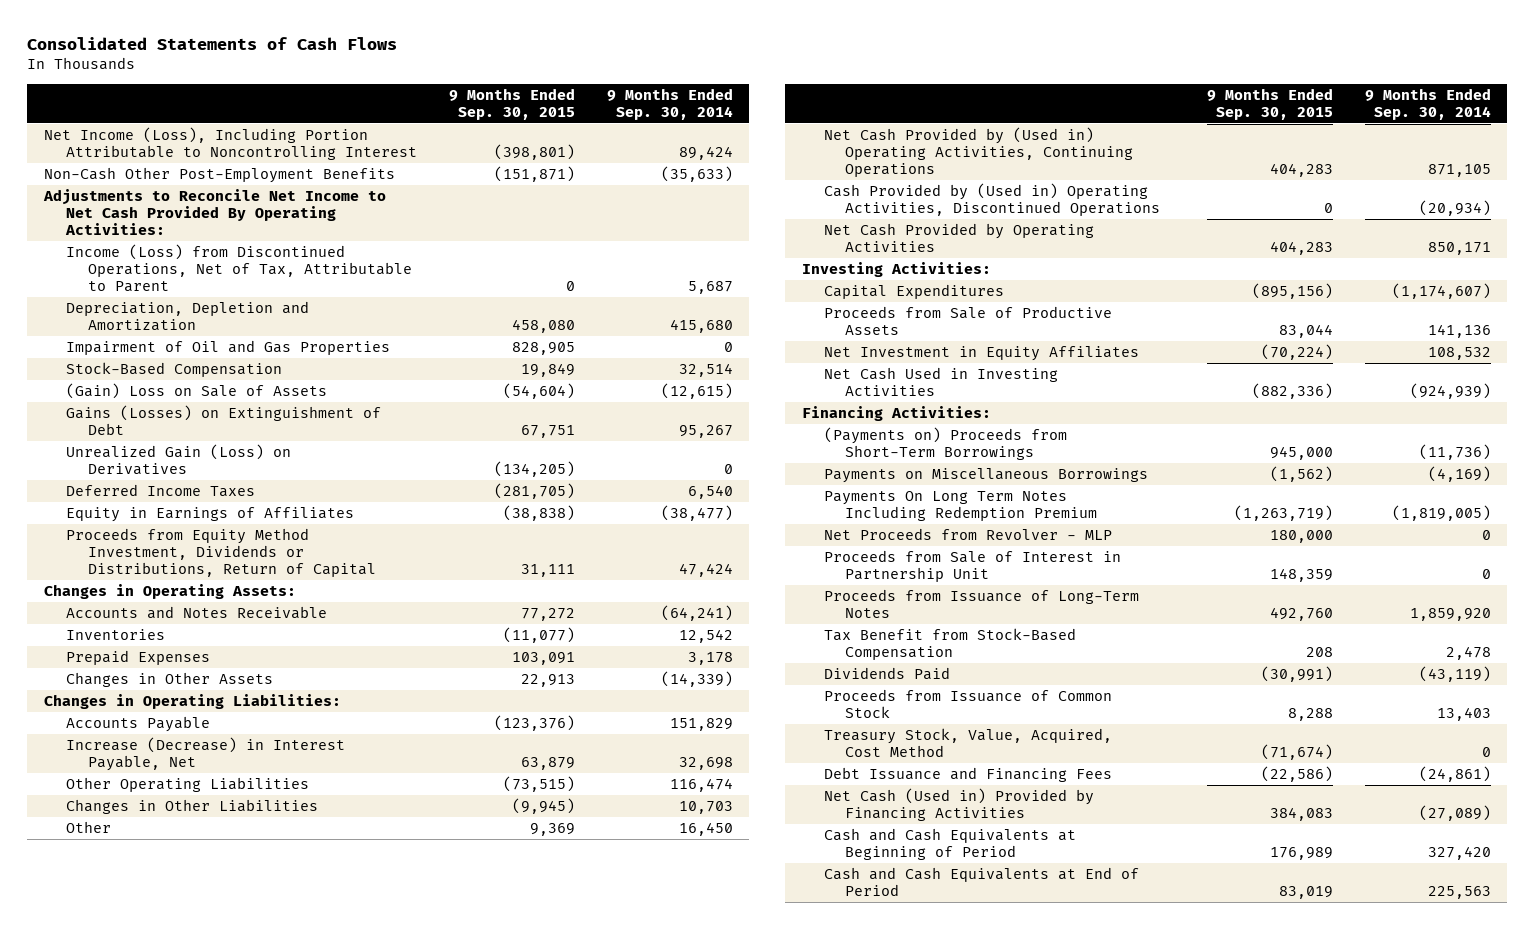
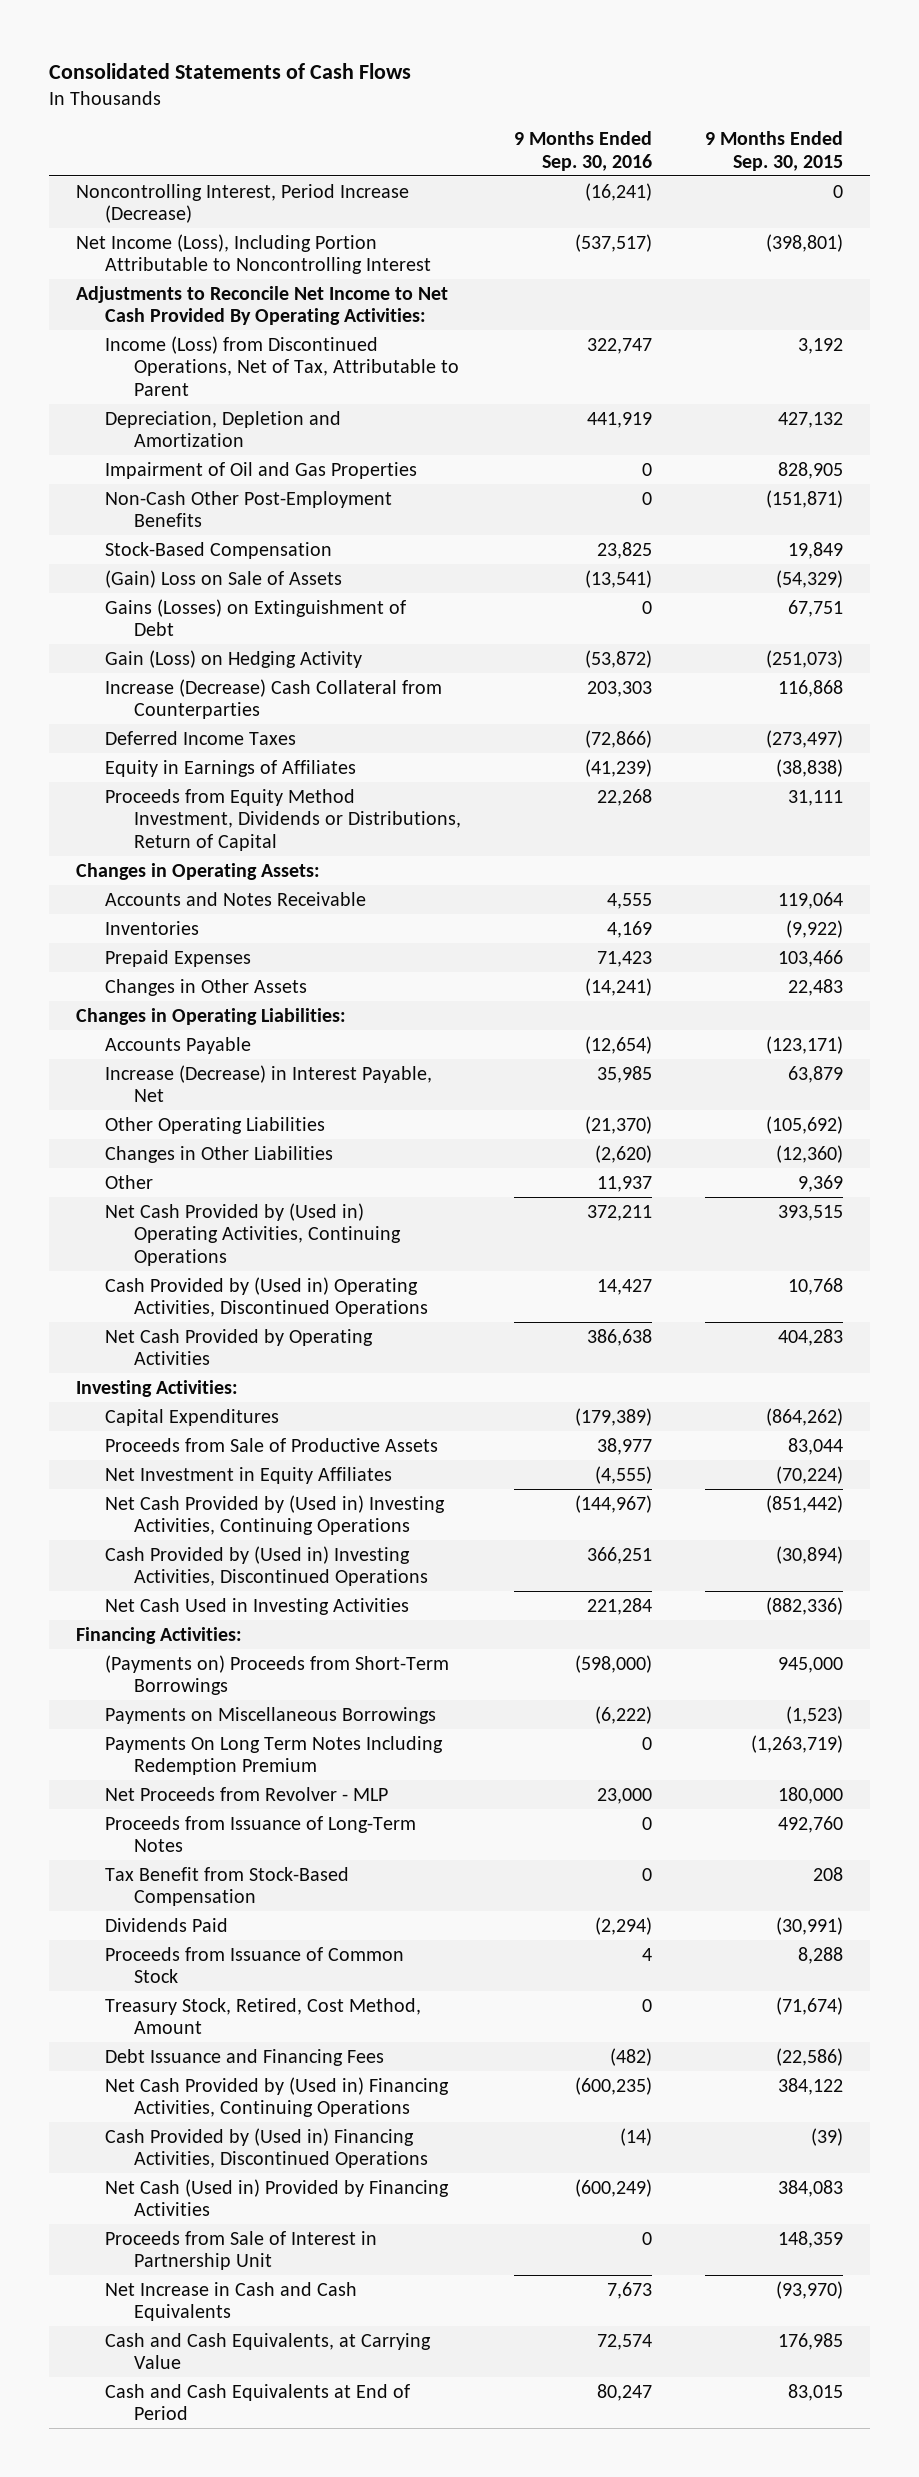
- | 9 Months Ended Sep. 30, 2015 | 9 Months Ended Sep. 30, 2014
+ | 9 Months Ended Sep. 30, 2016 | 9 Months Ended Sep. 30, 2015
+ Noncontrolling Interest, Period Increase (Decrease) | (16,241) | 0
- Income (Loss) from Discontinued Operations, Net of Tax, Attributable to Parent | 0 | 5,687
- Depreciation, Depletion and Amortization | 458,080 | 415,680
+ Income (Loss) from Discontinued Operations, Net of Tax, Attributable to Parent | 322,747 | 3,192
+ Depreciation, Depletion and Amortization | 441,919 | 427,132
moved down: Non-Cash Other Post-Employment Benefits | 0 | (151,871)
- (Gain) Loss on Sale of Assets | (54,604) | (12,615)
+ (Gain) Loss on Sale of Assets | (13,541) | (54,329)
- Unrealized Gain (Loss) on Derivatives | (134,205) | 0
- Deferred Income Taxes | (281,705) | 6,540
+ Gain (Loss) on Hedging Activity | (53,872) | (251,073)
+ Increase (Decrease) Cash Collateral from Counterparties | 203,303 | 116,868
+ Deferred Income Taxes | (72,866) | (273,497)
- Accounts and Notes Receivable | 77,272 | (64,241)
- Inventories | (11,077) | 12,542
- Prepaid Expenses | 103,091 | 3,178
- Changes in Other Assets | 22,913 | (14,339)
+ Accounts and Notes Receivable | 4,555 | 119,064
+ Inventories | 4,169 | (9,922)
+ Prepaid Expenses | 71,423 | 103,466
+ Changes in Other Assets | (14,241) | 22,483
- Accounts Payable | (123,376) | 151,829
+ Accounts Payable | (12,654) | (123,171)
- Other Operating Liabilities | (73,515) | 116,474
- Changes in Other Liabilities | (9,945) | 10,703
+ Other Operating Liabilities | (21,370) | (105,692)
+ Changes in Other Liabilities | (2,620) | (12,360)
- Net Cash Provided by (Used in) Operating Activities, Continuing Operations | 404,283 | 871,105
- Cash Provided by (Used in) Operating Activities, Discontinued Operations | 0 | (20,934)
+ Net Cash Provided by (Used in) Operating Activities, Continuing Operations | 372,211 | 393,515
+ Cash Provided by (Used in) Operating Activities, Discontinued Operations | 14,427 | 10,768
- Capital Expenditures | (895,156) | (1,174,607)
+ Capital Expenditures | (179,389) | (864,262)
+ Net Cash Provided by (Used in) Investing Activities, Continuing Operations | (144,967) | (851,442)
+ Cash Provided by (Used in) Investing Activities, Discontinued Operations | 366,251 | (30,894)
- Payments on Miscellaneous Borrowings | (1,562) | (4,169)
+ Payments on Miscellaneous Borrowings | (6,222) | (1,523)
- Treasury Stock, Value, Acquired, Cost Method | (71,674) | 0
+ Treasury Stock, Retired, Cost Method, Amount | 0 | (71,674)
+ Net Cash Provided by (Used in) Financing Activities, Continuing Operations | (600,235) | 384,122
+ Cash Provided by (Used in) Financing Activities, Discontinued Operations | (14) | (39)
- Cash and Cash Equivalents at Beginning of Period | 176,989 | 327,420
- Cash and Cash Equivalents at End of Period | 83,019 | 225,563
moved down: Proceeds from Sale of Interest in Partnership Unit | 0 | 148,359
+ Net Increase in Cash and Cash Equivalents | 7,673 | (93,970)
+ Cash and Cash Equivalents, at Carrying Value | 72,574 | 176,985
+ Cash and Cash Equivalents at End of Period | 80,247 | 83,015

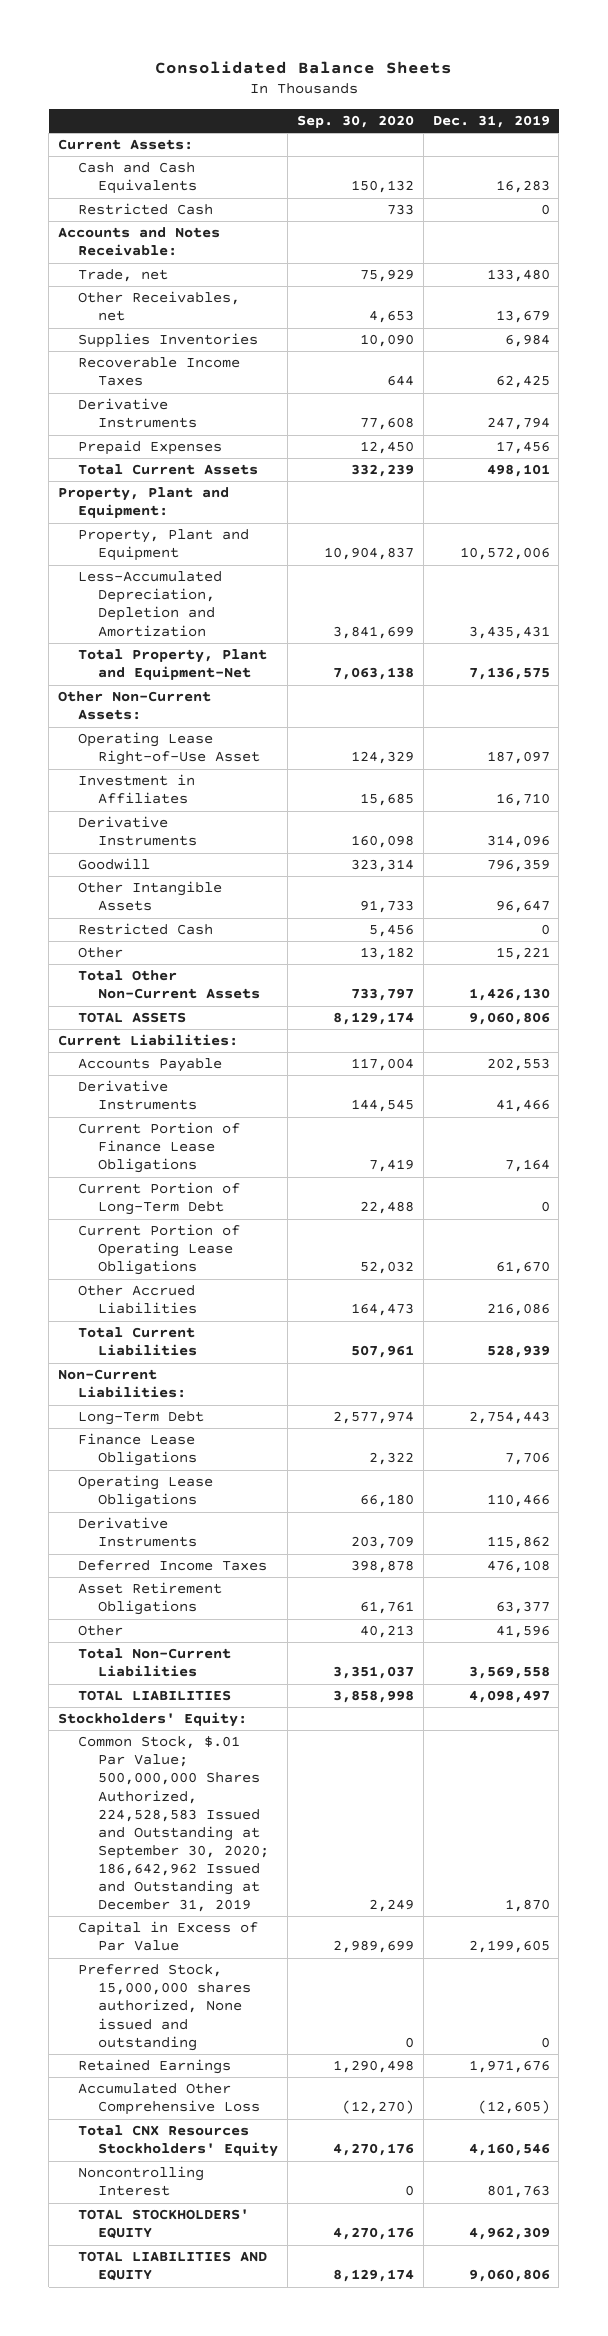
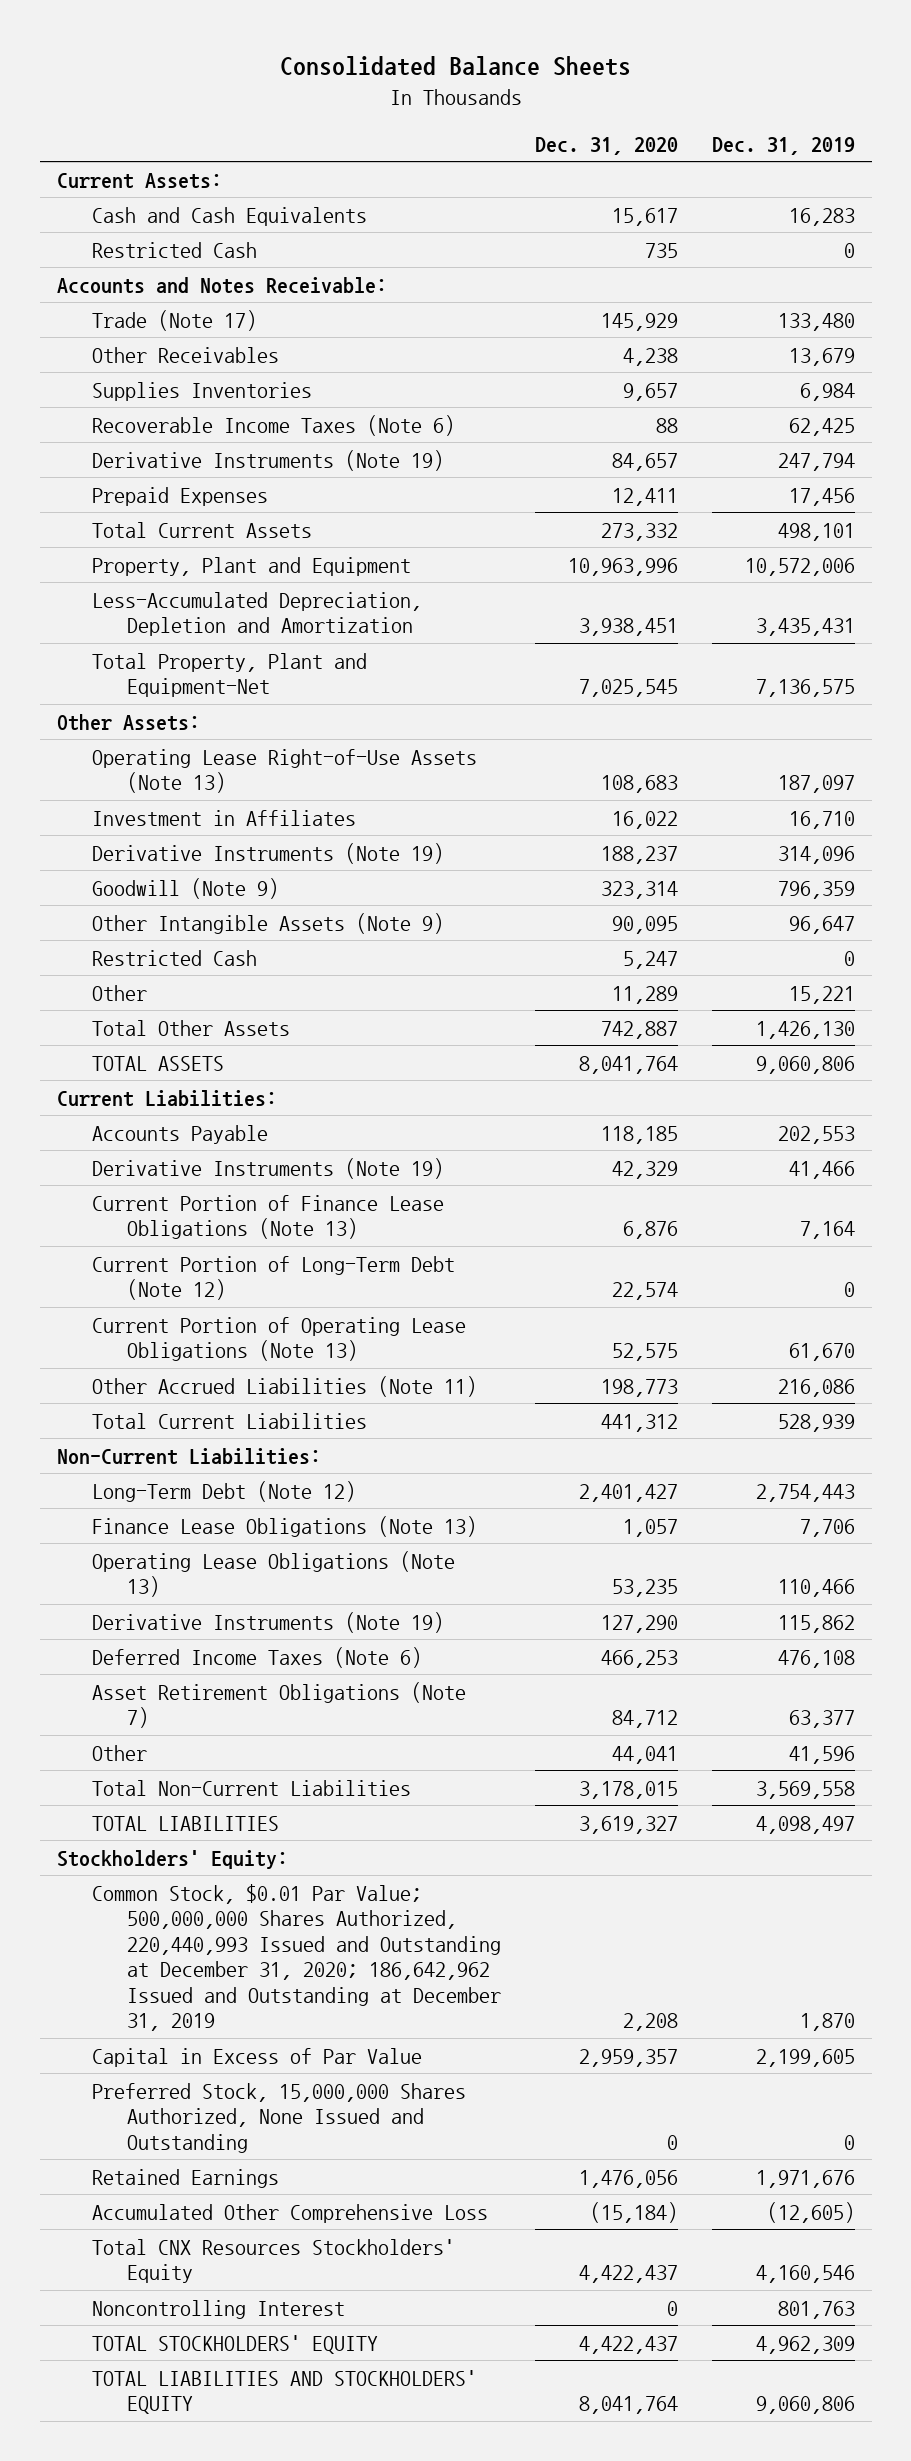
- | Sep. 30, 2020 | Dec. 31, 2019
+ | Dec. 31, 2020 | Dec. 31, 2019
- Trade, net | 75,929 | 133,480
- Other Receivables, net | 4,653 | 13,679
+ Trade (Note 17) | 145,929 | 133,480
+ Other Receivables | 4,238 | 13,679
- Recoverable Income Taxes | 644 | 62,425
- Derivative Instruments | 77,608 | 247,794
+ Recoverable Income Taxes (Note 6) | 88 | 62,425
+ Derivative Instruments (Note 19) | 84,657 | 247,794
- Property, Plant and Equipment:
- Other Non-Current Assets:
- Operating Lease Right-of-Use Asset | 124,329 | 187,097
+ Other Assets:
+ Operating Lease Right-of-Use Assets (Note 13) | 108,683 | 187,097
- Derivative Instruments | 160,098 | 314,096
- Goodwill | 323,314 | 796,359
- Other Intangible Assets | 91,733 | 96,647
+ Derivative Instruments (Note 19) | 188,237 | 314,096
+ Goodwill (Note 9) | 323,314 | 796,359
+ Other Intangible Assets (Note 9) | 90,095 | 96,647
- Total Other Non-Current Assets | 733,797 | 1,426,130
+ Total Other Assets | 742,887 | 1,426,130
- Derivative Instruments | 144,545 | 41,466
- Current Portion of Finance Lease Obligations | 7,419 | 7,164
- Current Portion of Long-Term Debt | 22,488 | 0
- Current Portion of Operating Lease Obligations | 52,032 | 61,670
- Other Accrued Liabilities | 164,473 | 216,086
+ Derivative Instruments (Note 19) | 42,329 | 41,466
+ Current Portion of Finance Lease Obligations (Note 13) | 6,876 | 7,164
+ Current Portion of Long-Term Debt (Note 12) | 22,574 | 0
+ Current Portion of Operating Lease Obligations (Note 13) | 52,575 | 61,670
+ Other Accrued Liabilities (Note 11) | 198,773 | 216,086
- Long-Term Debt | 2,577,974 | 2,754,443
- Finance Lease Obligations | 2,322 | 7,706
- Operating Lease Obligations | 66,180 | 110,466
- Derivative Instruments | 203,709 | 115,862
- Deferred Income Taxes | 398,878 | 476,108
- Asset Retirement Obligations | 61,761 | 63,377
+ Long-Term Debt (Note 12) | 2,401,427 | 2,754,443
+ Finance Lease Obligations (Note 13) | 1,057 | 7,706
+ Operating Lease Obligations (Note 13) | 53,235 | 110,466
+ Derivative Instruments (Note 19) | 127,290 | 115,862
+ Deferred Income Taxes (Note 6) | 466,253 | 476,108
+ Asset Retirement Obligations (Note 7) | 84,712 | 63,377
- Common Stock, $.01 Par Value; 500,000,000 Shares Authorized, 224,528,583 Issued and Outstanding at September 30, 2020; 186,642,962 Issued and Outstanding at December 31, 2019 | 2,249 | 1,870
+ Common Stock, $0.01 Par Value; 500,000,000 Shares Authorized, 220,440,993 Issued and Outstanding at December 31, 2020; 186,642,962 Issued and Outstanding at December 31, 2019 | 2,208 | 1,870
- Preferred Stock, 15,000,000 shares authorized, None issued and outstanding | 0 | 0
+ Preferred Stock, 15,000,000 Shares Authorized, None Issued and Outstanding | 0 | 0
- TOTAL LIABILITIES AND EQUITY | 8,129,174 | 9,060,806
+ TOTAL LIABILITIES AND STOCKHOLDERS' EQUITY | 8,041,764 | 9,060,806

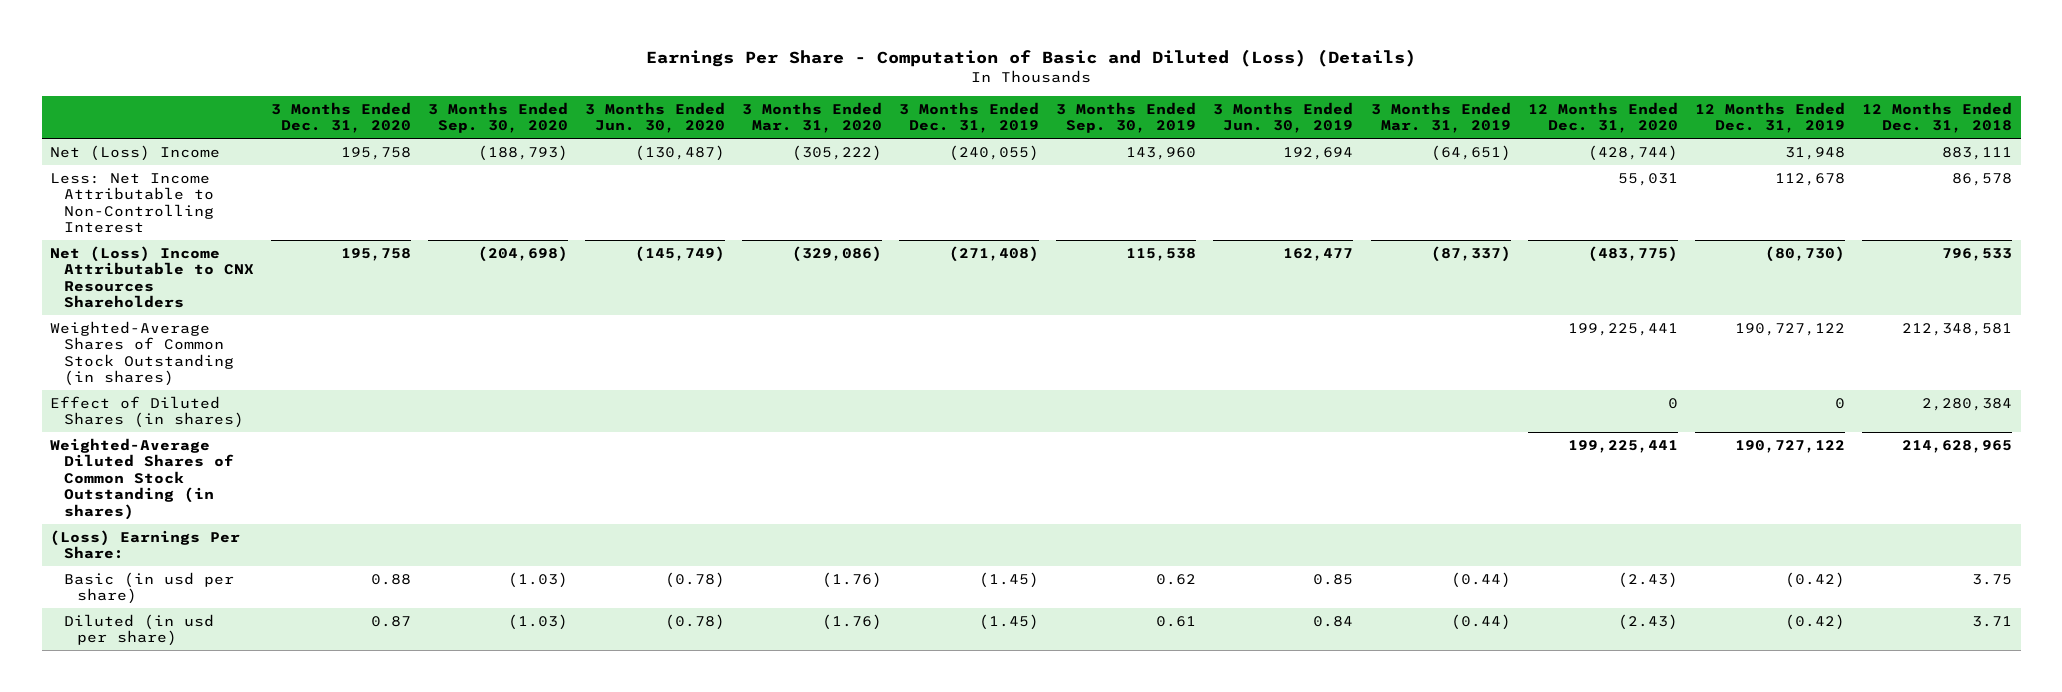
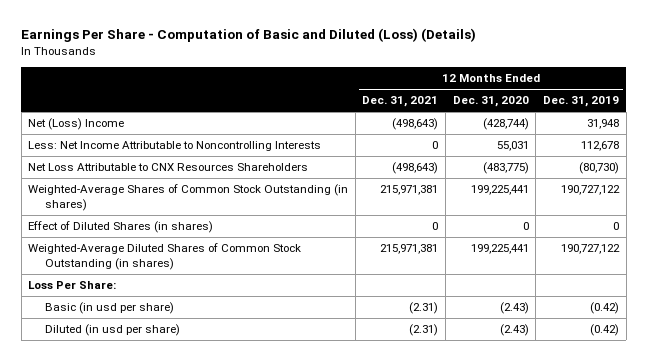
- | 3 Months Ended Dec. 31, 2020 | 3 Months Ended Sep. 30, 2020 | 3 Months Ended Jun. 30, 2020 | 3 Months Ended Mar. 31, 2020 | 3 Months Ended Dec. 31, 2019 | 3 Months Ended Sep. 30, 2019 | 3 Months Ended Jun. 30, 2019 | 3 Months Ended Mar. 31, 2019 | 12 Months Ended Dec. 31, 2020 | 12 Months Ended Dec. 31, 2019 | 12 Months Ended Dec. 31, 2018
+ | 12 Months Ended Dec. 31, 2021 | 12 Months Ended Dec. 31, 2020 | 12 Months Ended Dec. 31, 2019
- Less: Net Income Attributable to Non-Controlling Interest | | | | | | | | | 55,031 | 112,678 | 86,578
- Net (Loss) Income Attributable to CNX Resources Shareholders | 195,758 | (204,698) | (145,749) | (329,086) | (271,408) | 115,538 | 162,477 | (87,337) | (483,775) | (80,730) | 796,533
+ Less: Net Income Attributable to Noncontrolling Interests | 0 | 55,031 | 112,678
+ Net Loss Attributable to CNX Resources Shareholders | (498,643) | (483,775) | (80,730)
- (Loss) Earnings Per Share:
+ Loss Per Share:

